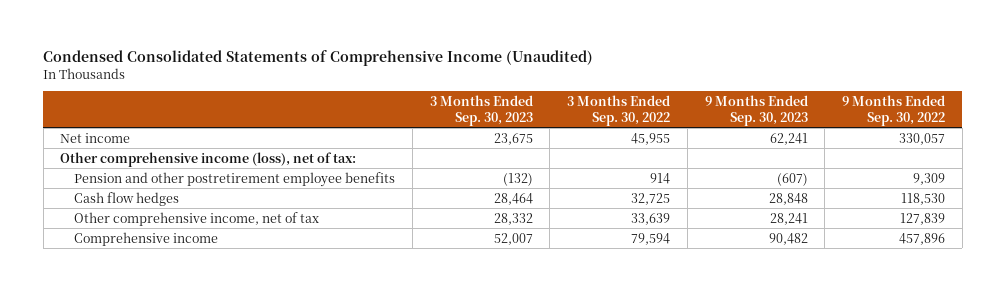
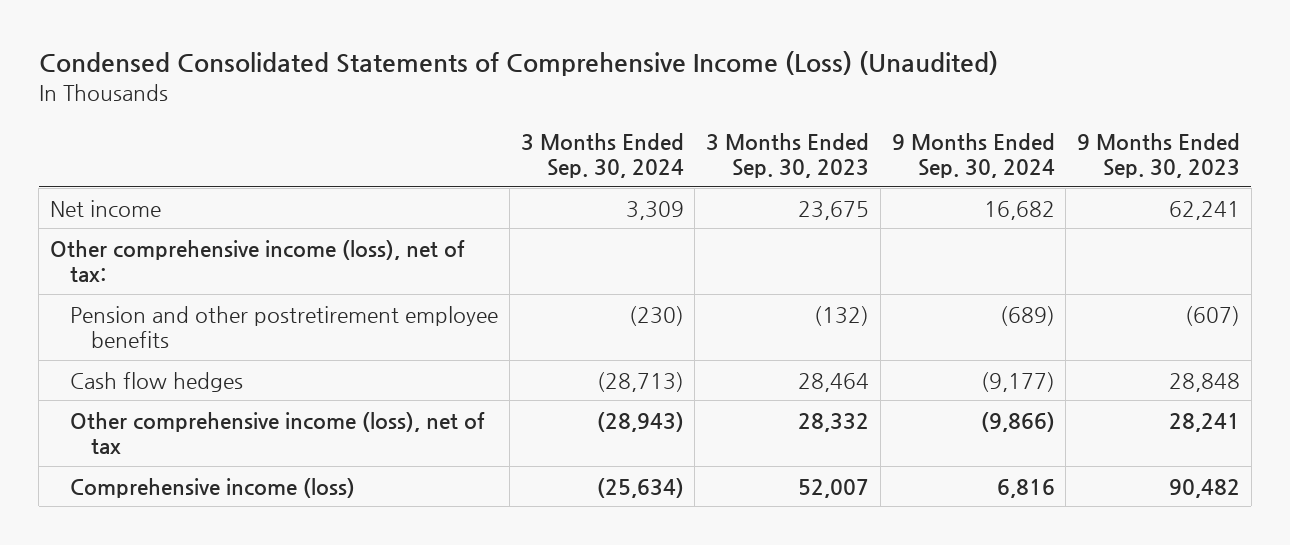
- Condensed Consolidated Statements of Comprehensive Income (Unaudited)
+ Condensed Consolidated Statements of Comprehensive Income (Loss) (Unaudited)
- | 3 Months Ended Sep. 30, 2023 | 3 Months Ended Sep. 30, 2022 | 9 Months Ended Sep. 30, 2023 | 9 Months Ended Sep. 30, 2022
+ | 3 Months Ended Sep. 30, 2024 | 3 Months Ended Sep. 30, 2023 | 9 Months Ended Sep. 30, 2024 | 9 Months Ended Sep. 30, 2023
- Other comprehensive income, net of tax | 28,332 | 33,639 | 28,241 | 127,839
- Comprehensive income | 52,007 | 79,594 | 90,482 | 457,896
+ Other comprehensive income (loss), net of tax | (28,943) | 28,332 | (9,866) | 28,241
+ Comprehensive income (loss) | (25,634) | 52,007 | 6,816 | 90,482

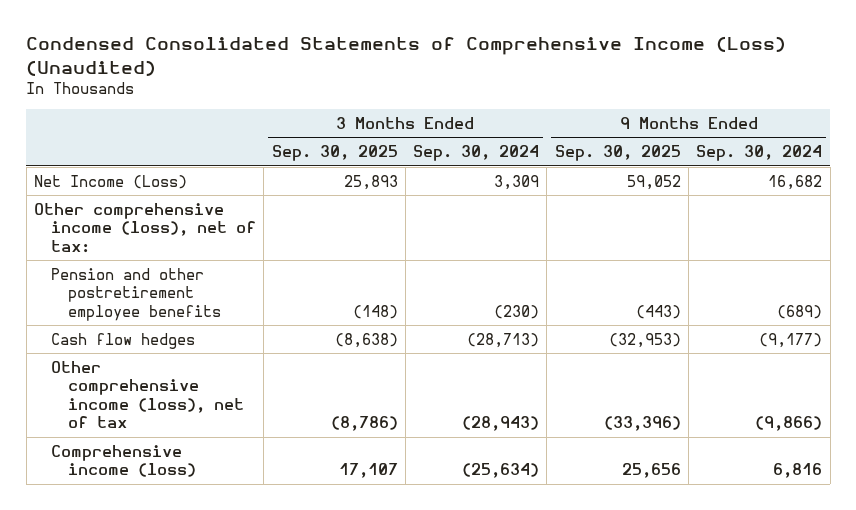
- | 3 Months Ended Sep. 30, 2024 | 3 Months Ended Sep. 30, 2023 | 9 Months Ended Sep. 30, 2024 | 9 Months Ended Sep. 30, 2023
+ | 3 Months Ended Sep. 30, 2025 | 3 Months Ended Sep. 30, 2024 | 9 Months Ended Sep. 30, 2025 | 9 Months Ended Sep. 30, 2024
- Net income | 3,309 | 23,675 | 16,682 | 62,241
+ Net Income (Loss) | 25,893 | 3,309 | 59,052 | 16,682

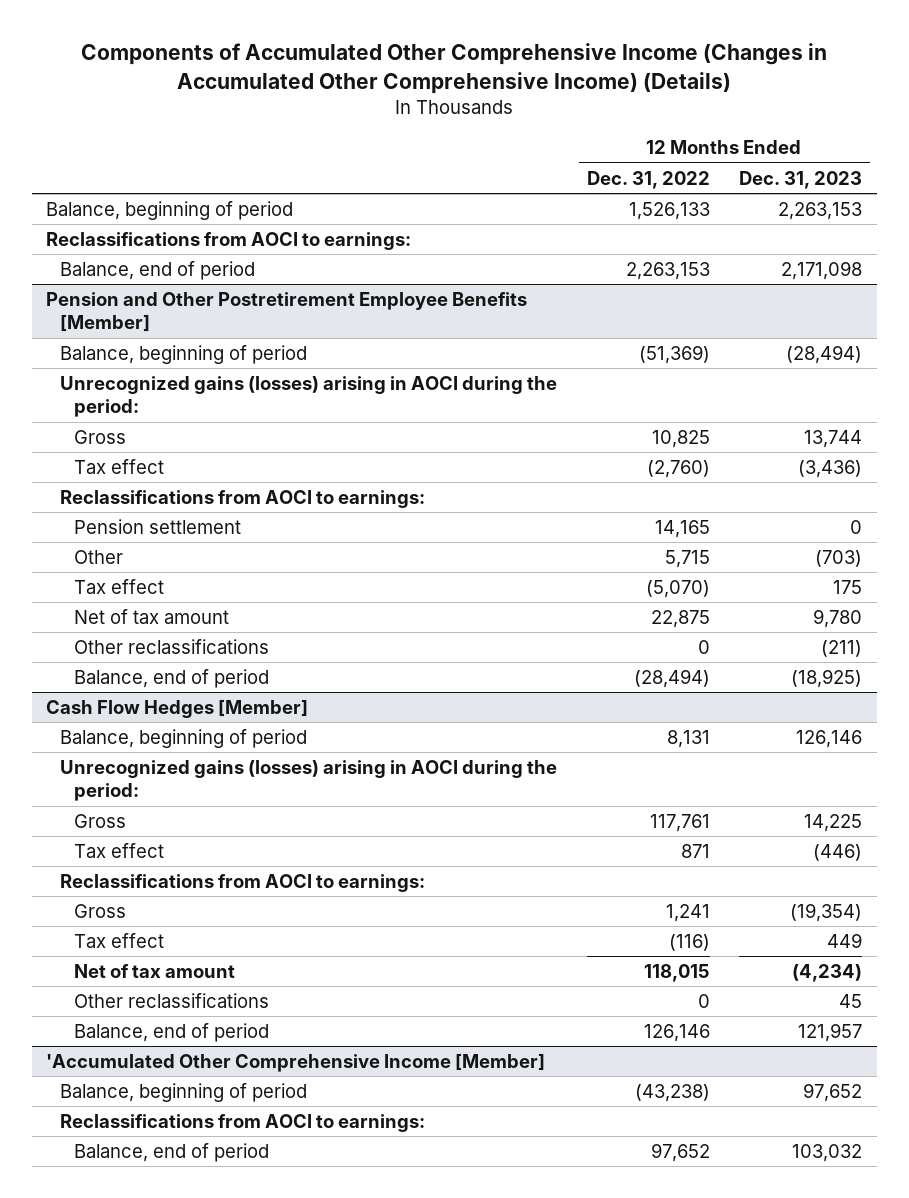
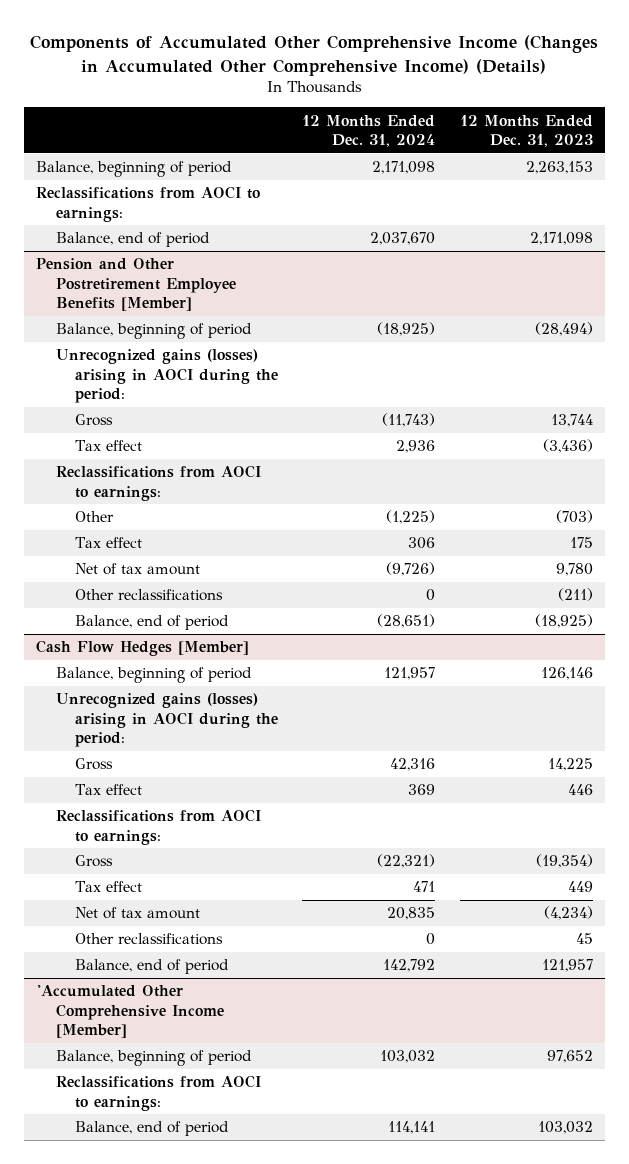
- | 12 Months Ended Dec. 31, 2022 | 12 Months Ended Dec. 31, 2023
+ | 12 Months Ended Dec. 31, 2024 | 12 Months Ended Dec. 31, 2023
@ Pension and Other Postretirement Employee Benefits [Member]
- Pension settlement | 14,165 | 0
@ Cash Flow Hedges [Member]
- Tax effect | 871 | (446)
+ Tax effect | 369 | 446

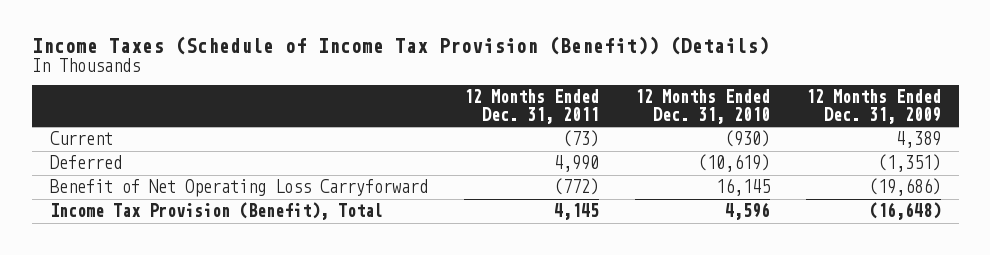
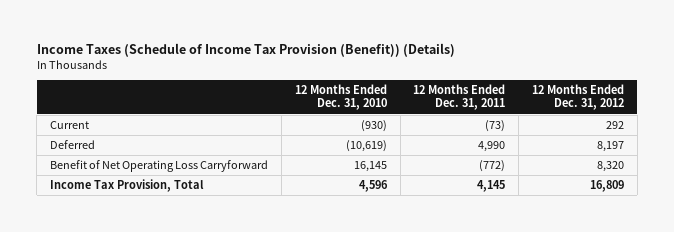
- | 12 Months Ended Dec. 31, 2011 | 12 Months Ended Dec. 31, 2010 | 12 Months Ended Dec. 31, 2009
+ | 12 Months Ended Dec. 31, 2010 | 12 Months Ended Dec. 31, 2011 | 12 Months Ended Dec. 31, 2012
- Income Tax Provision (Benefit), Total | 4,145 | 4,596 | (16,648)
+ Income Tax Provision, Total | 4,596 | 4,145 | 16,809

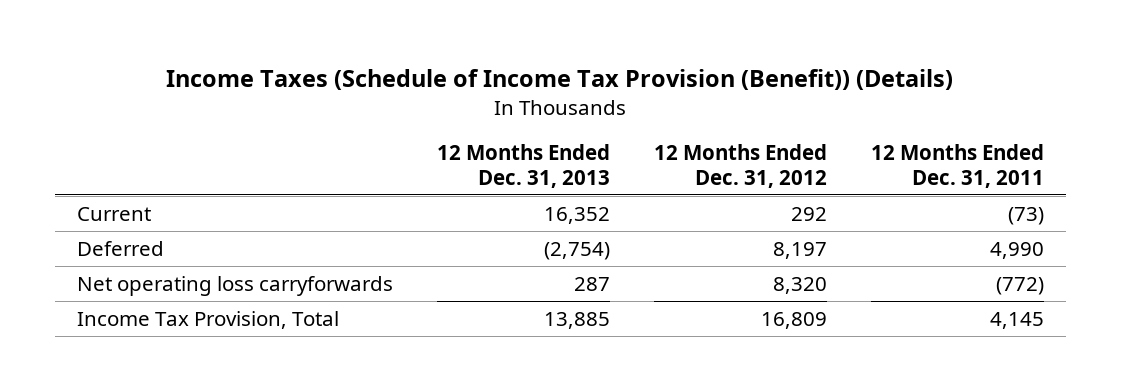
- | 12 Months Ended Dec. 31, 2010 | 12 Months Ended Dec. 31, 2011 | 12 Months Ended Dec. 31, 2012
+ | 12 Months Ended Dec. 31, 2013 | 12 Months Ended Dec. 31, 2012 | 12 Months Ended Dec. 31, 2011
- Benefit of Net Operating Loss Carryforward | 16,145 | (772) | 8,320
+ Net operating loss carryforwards | 287 | 8,320 | (772)

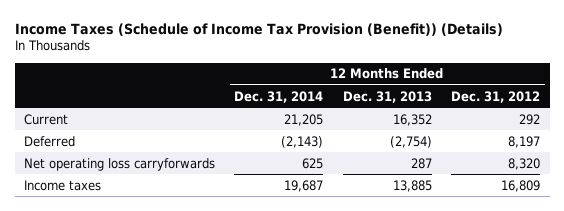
- | 12 Months Ended Dec. 31, 2013 | 12 Months Ended Dec. 31, 2012 | 12 Months Ended Dec. 31, 2011
+ | 12 Months Ended Dec. 31, 2014 | 12 Months Ended Dec. 31, 2013 | 12 Months Ended Dec. 31, 2012
- Income Tax Provision, Total | 13,885 | 16,809 | 4,145
+ Income taxes | 19,687 | 13,885 | 16,809

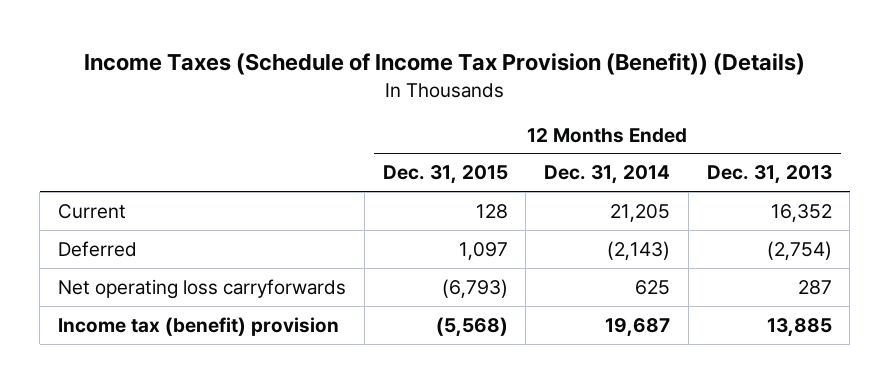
- | 12 Months Ended Dec. 31, 2014 | 12 Months Ended Dec. 31, 2013 | 12 Months Ended Dec. 31, 2012
+ | 12 Months Ended Dec. 31, 2015 | 12 Months Ended Dec. 31, 2014 | 12 Months Ended Dec. 31, 2013
- Income taxes | 19,687 | 13,885 | 16,809
+ Income tax (benefit) provision | (5,568) | 19,687 | 13,885

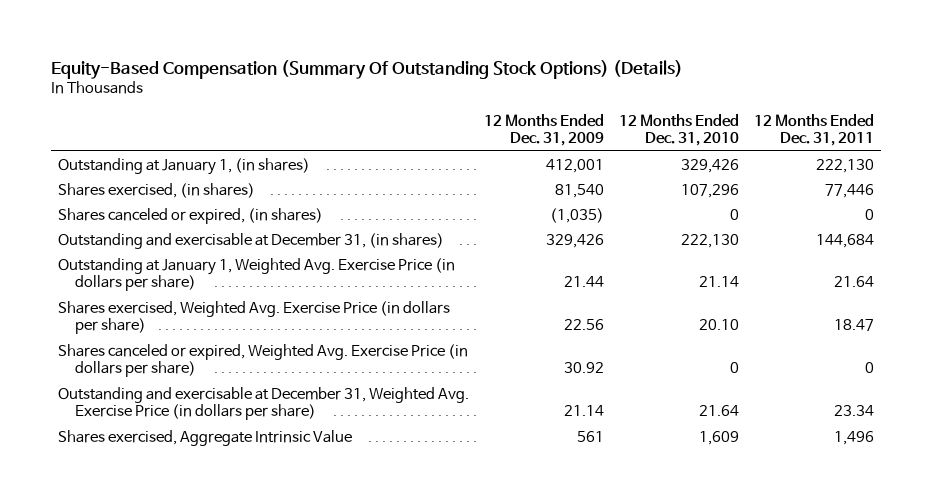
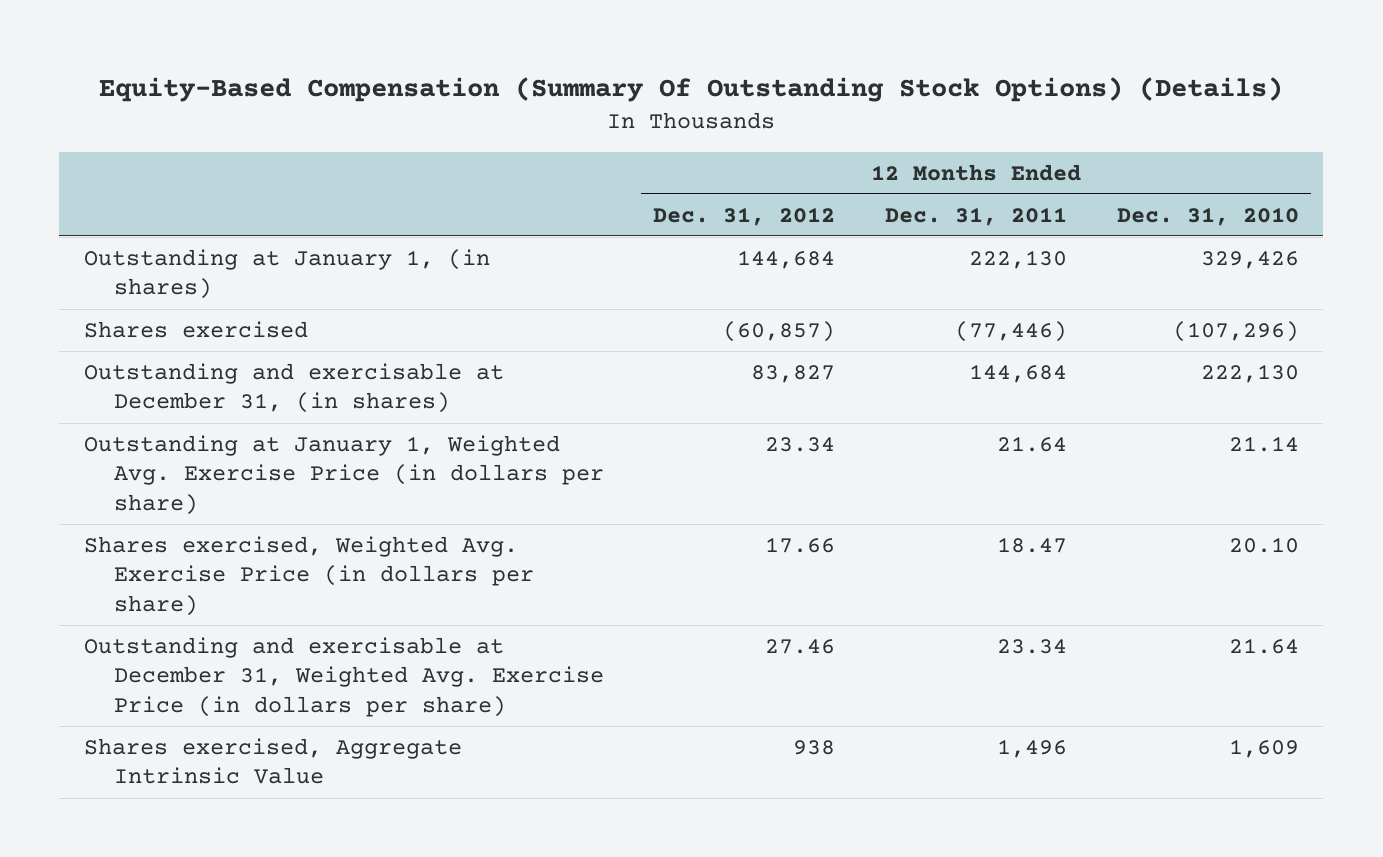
- | 12 Months Ended Dec. 31, 2009 | 12 Months Ended Dec. 31, 2010 | 12 Months Ended Dec. 31, 2011
+ | 12 Months Ended Dec. 31, 2012 | 12 Months Ended Dec. 31, 2011 | 12 Months Ended Dec. 31, 2010
- Shares exercised, (in shares) | 81,540 | 107,296 | 77,446
- Shares canceled or expired, (in shares) | (1,035) | 0 | 0
+ Shares exercised | (60,857) | (77,446) | (107,296)
- Shares canceled or expired, Weighted Avg. Exercise Price (in dollars per share) | 30.92 | 0 | 0

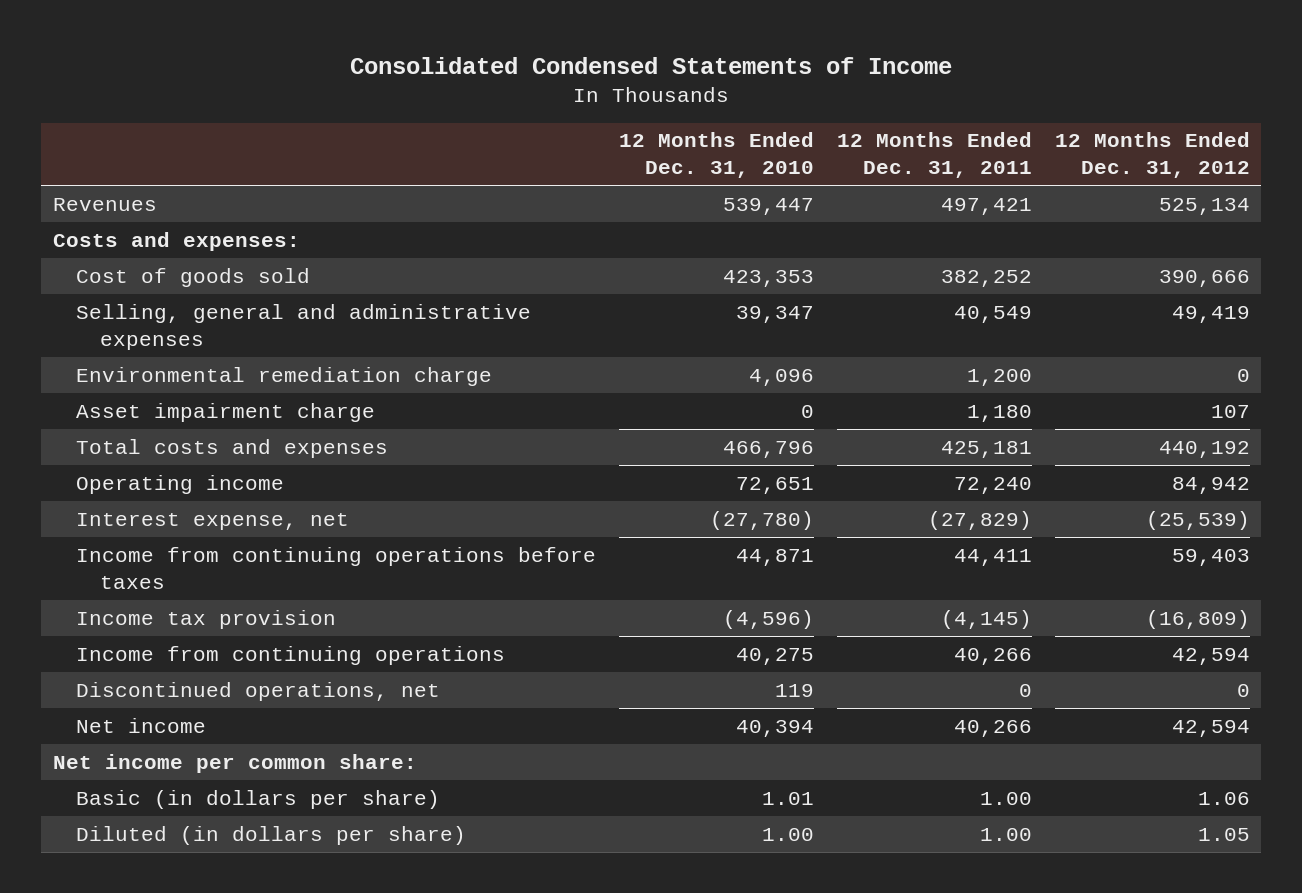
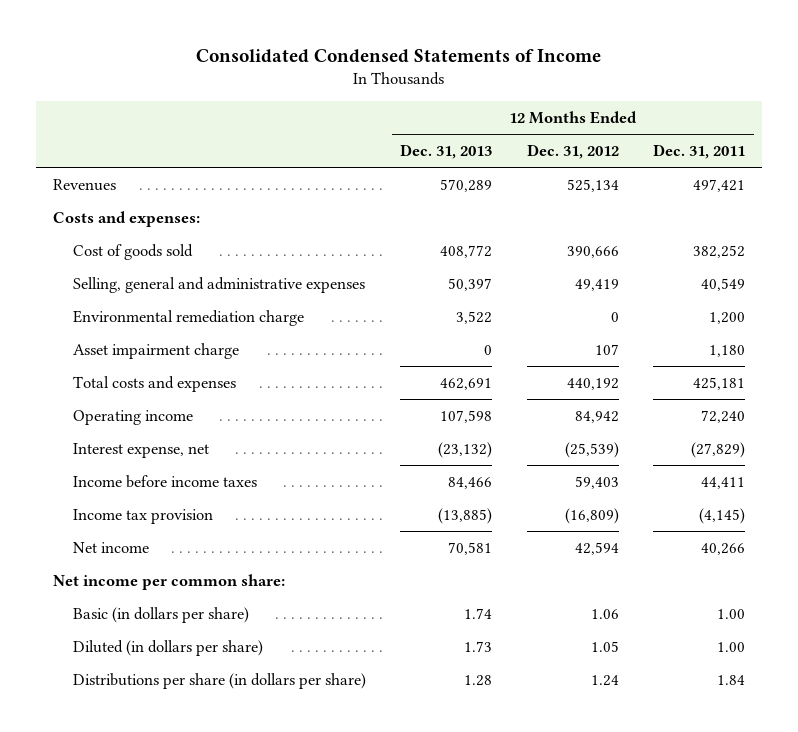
- | 12 Months Ended Dec. 31, 2010 | 12 Months Ended Dec. 31, 2011 | 12 Months Ended Dec. 31, 2012
+ | 12 Months Ended Dec. 31, 2013 | 12 Months Ended Dec. 31, 2012 | 12 Months Ended Dec. 31, 2011
- Income from continuing operations before taxes | 44,871 | 44,411 | 59,403
+ Income before income taxes | 84,466 | 59,403 | 44,411
- Income from continuing operations | 40,275 | 40,266 | 42,594
- Discontinued operations, net | 119 | 0 | 0
+ Distributions per share (in dollars per share) | 1.28 | 1.24 | 1.84

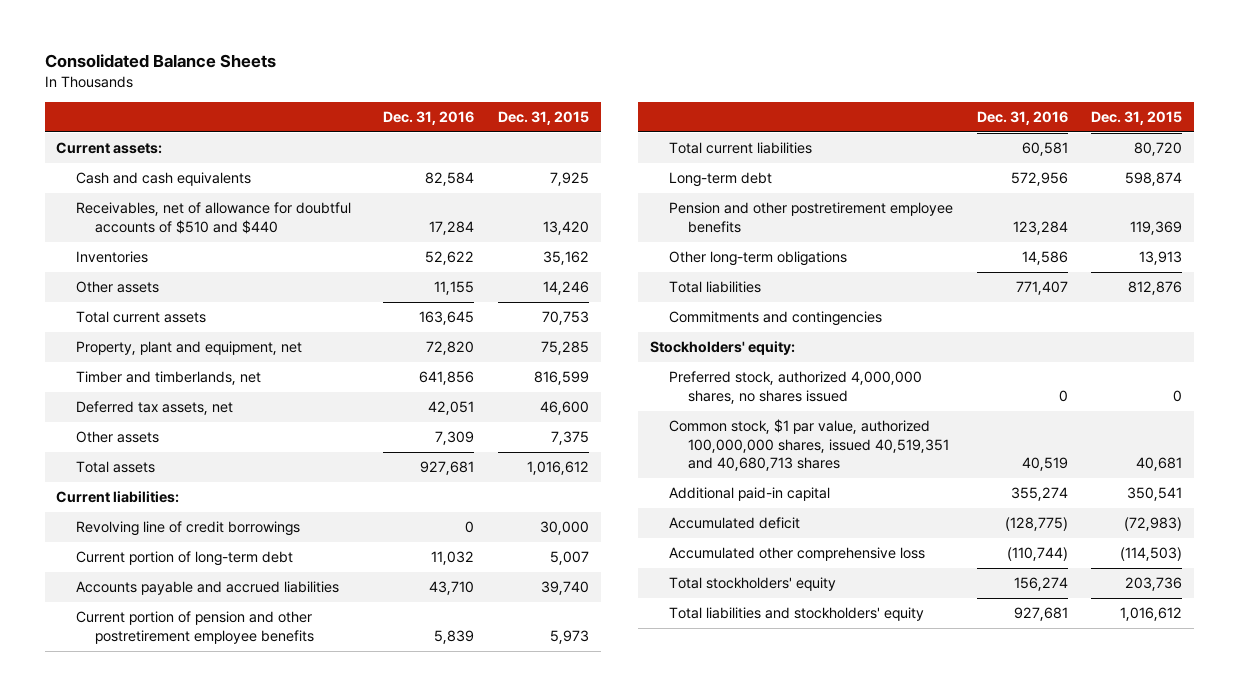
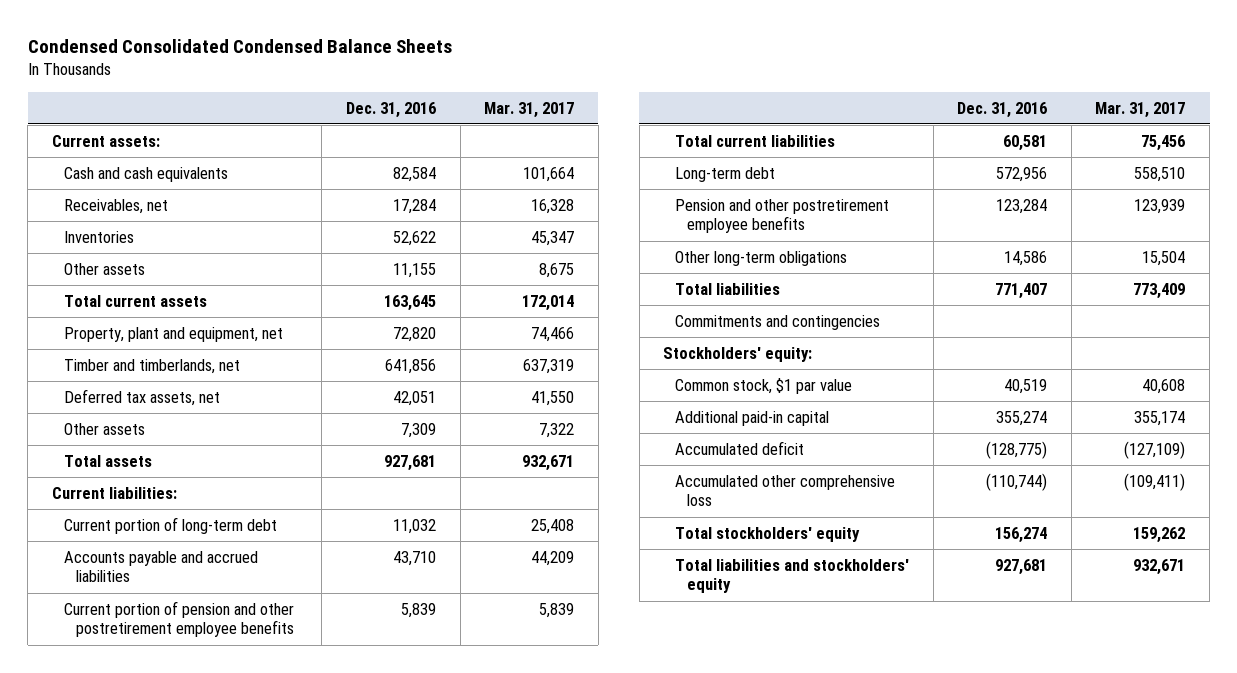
- Consolidated Balance Sheets
+ Condensed Consolidated Condensed Balance Sheets
- | Dec. 31, 2016 | Dec. 31, 2015
+ | Dec. 31, 2016 | Mar. 31, 2017
- Receivables, net of allowance for doubtful accounts of $510 and $440 | 17,284 | 13,420
+ Receivables, net | 17,284 | 16,328
- Revolving line of credit borrowings | 0 | 30,000
- Preferred stock, authorized 4,000,000 shares, no shares issued | 0 | 0
- Common stock, $1 par value, authorized 100,000,000 shares, issued 40,519,351 and 40,680,713 shares | 40,519 | 40,681
+ Common stock, $1 par value | 40,519 | 40,608

